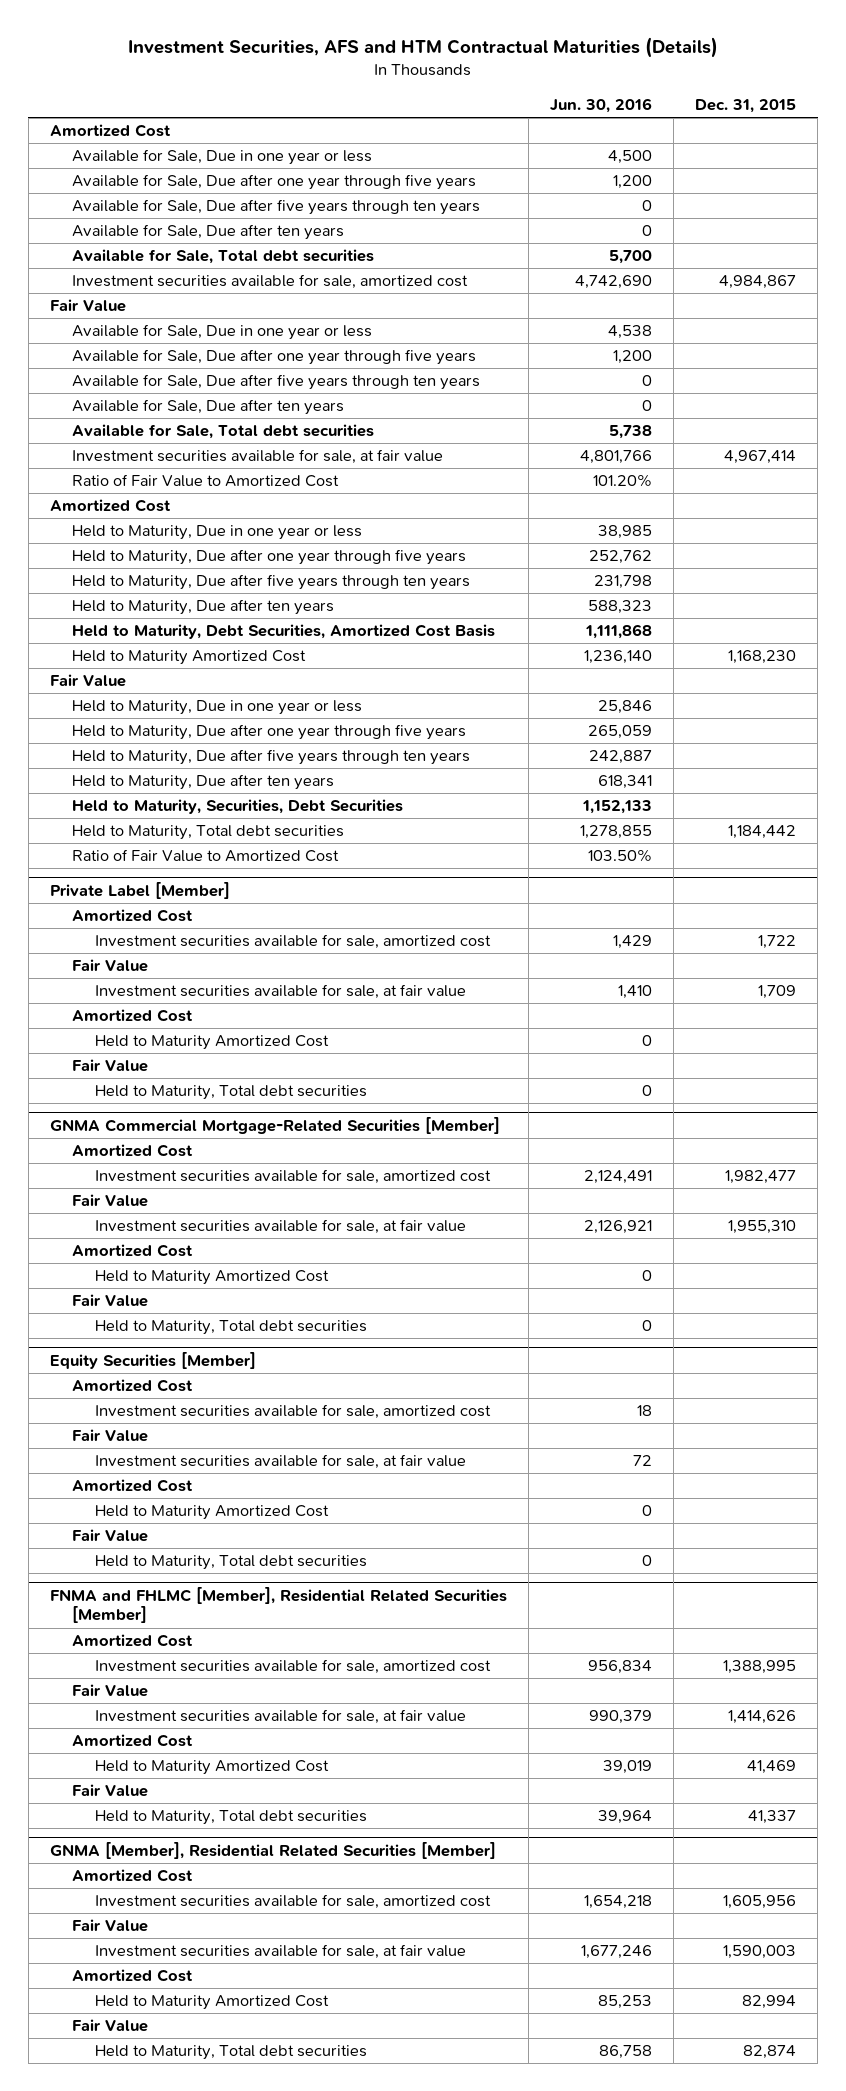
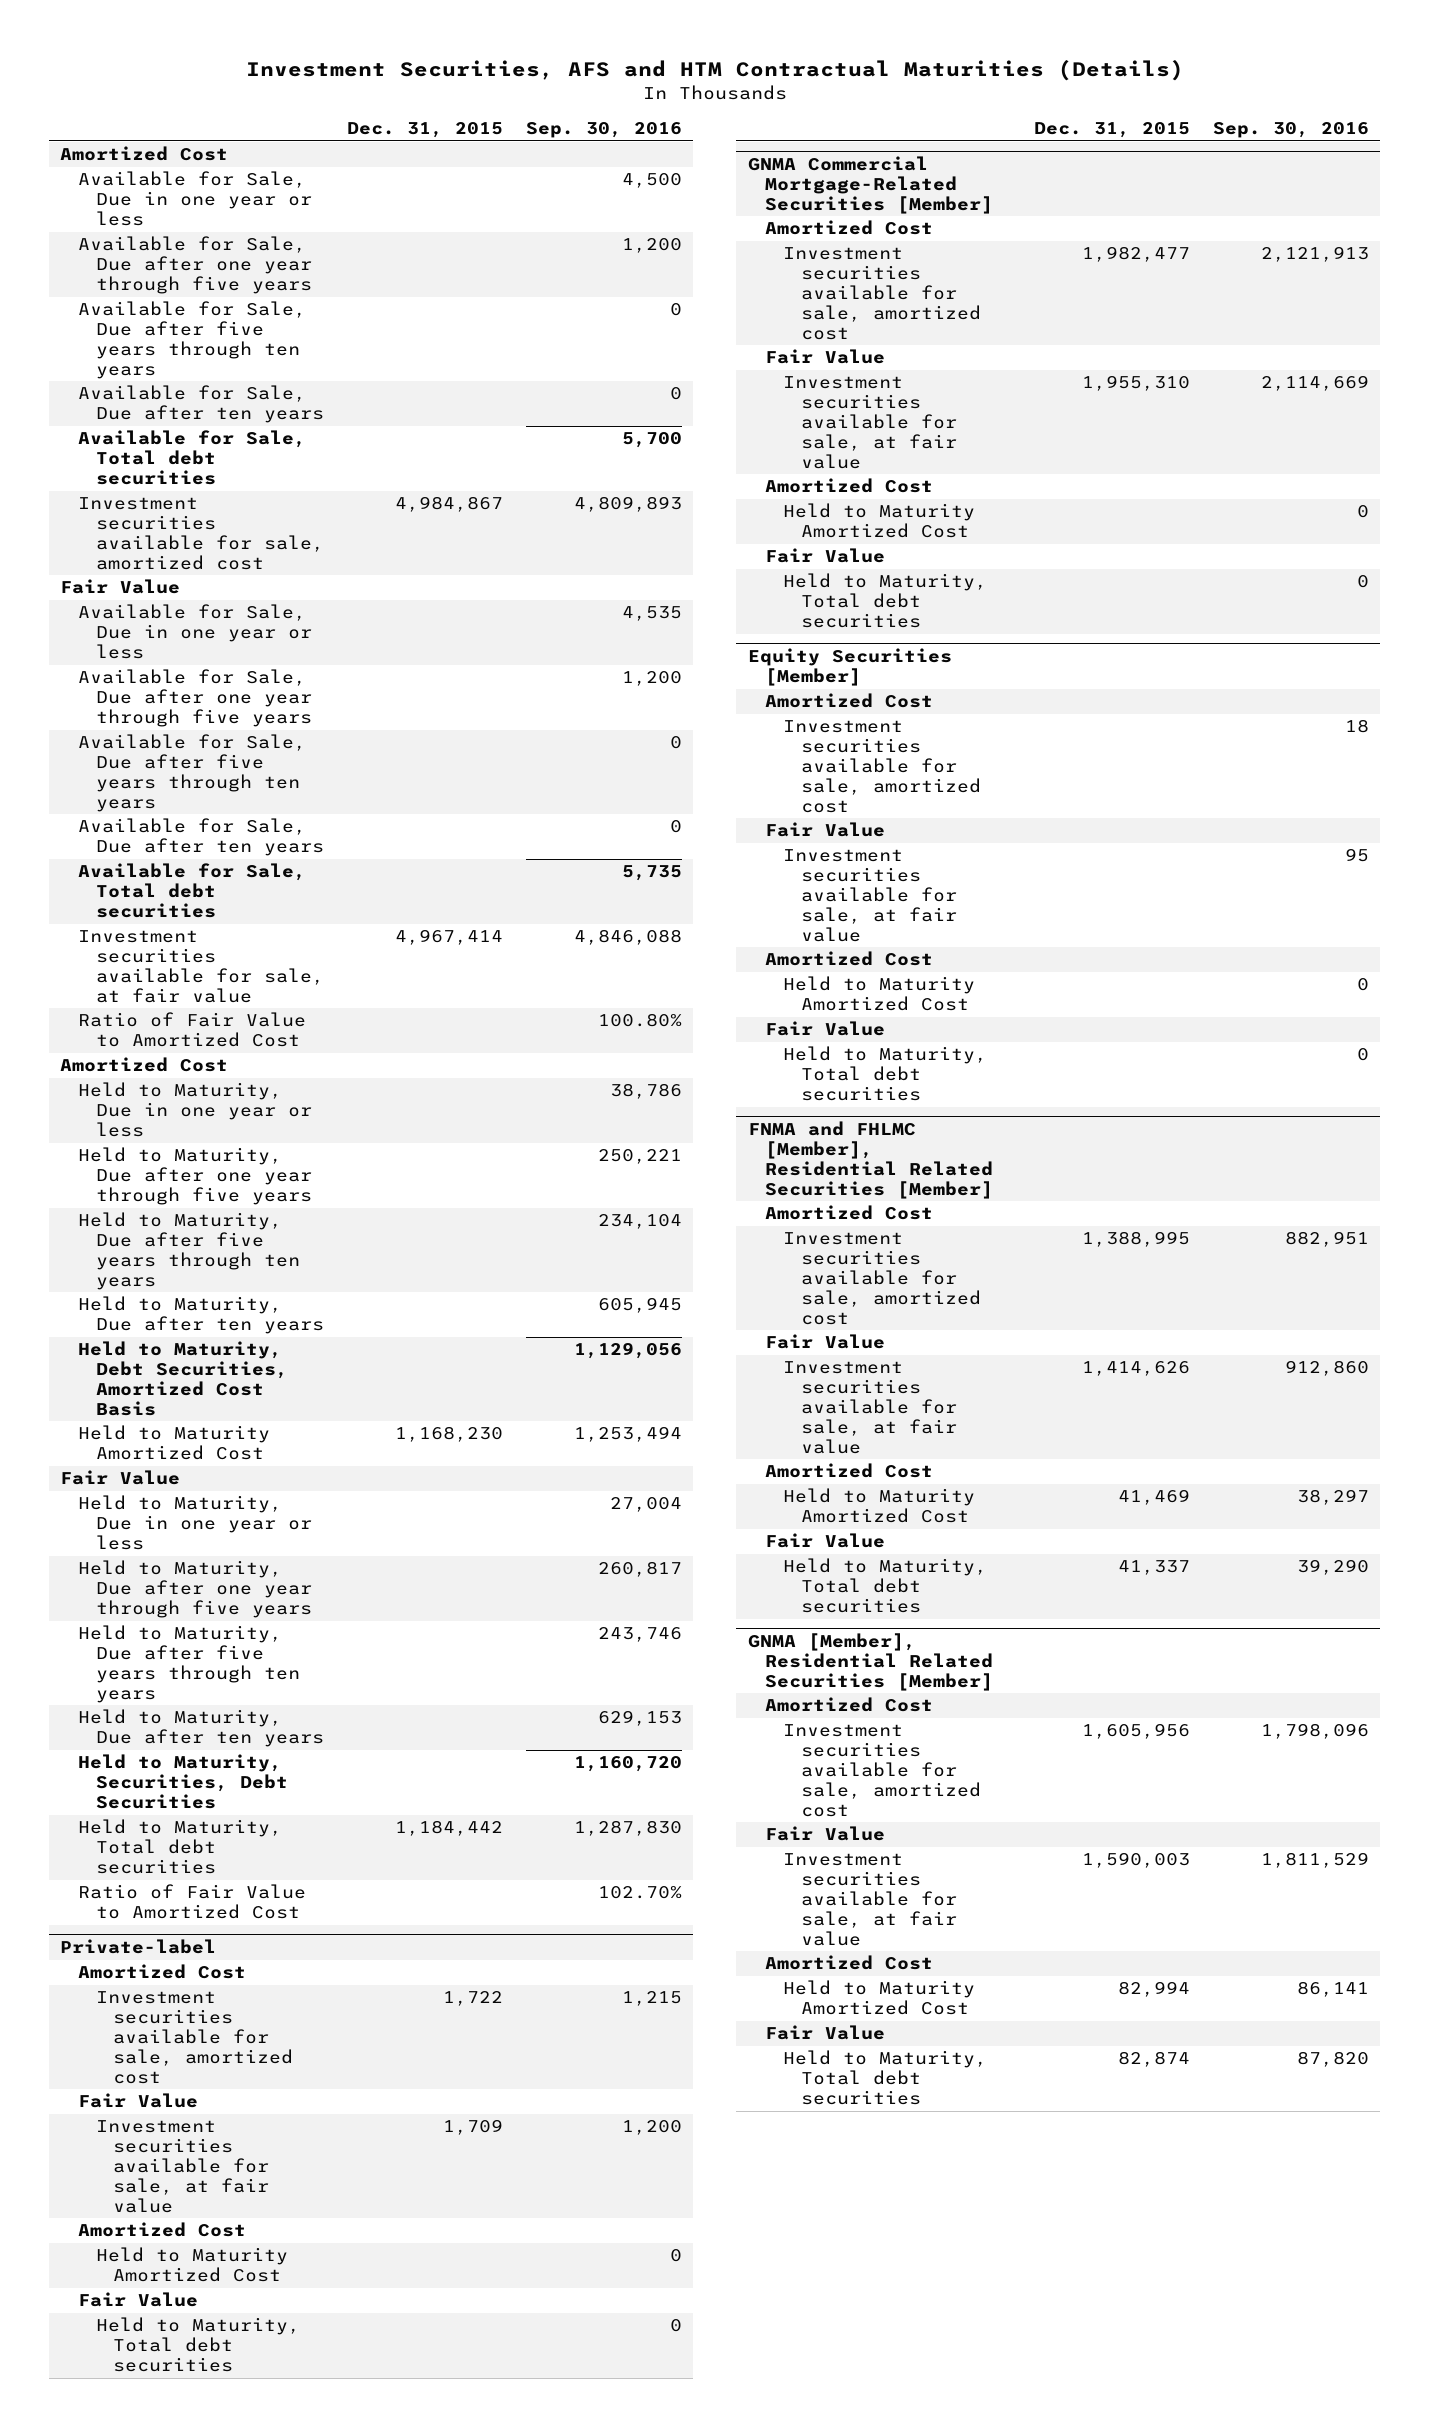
- | Jun. 30, 2016 | Dec. 31, 2015
+ | Dec. 31, 2015 | Sep. 30, 2016
- Private Label [Member]
+ Private-label

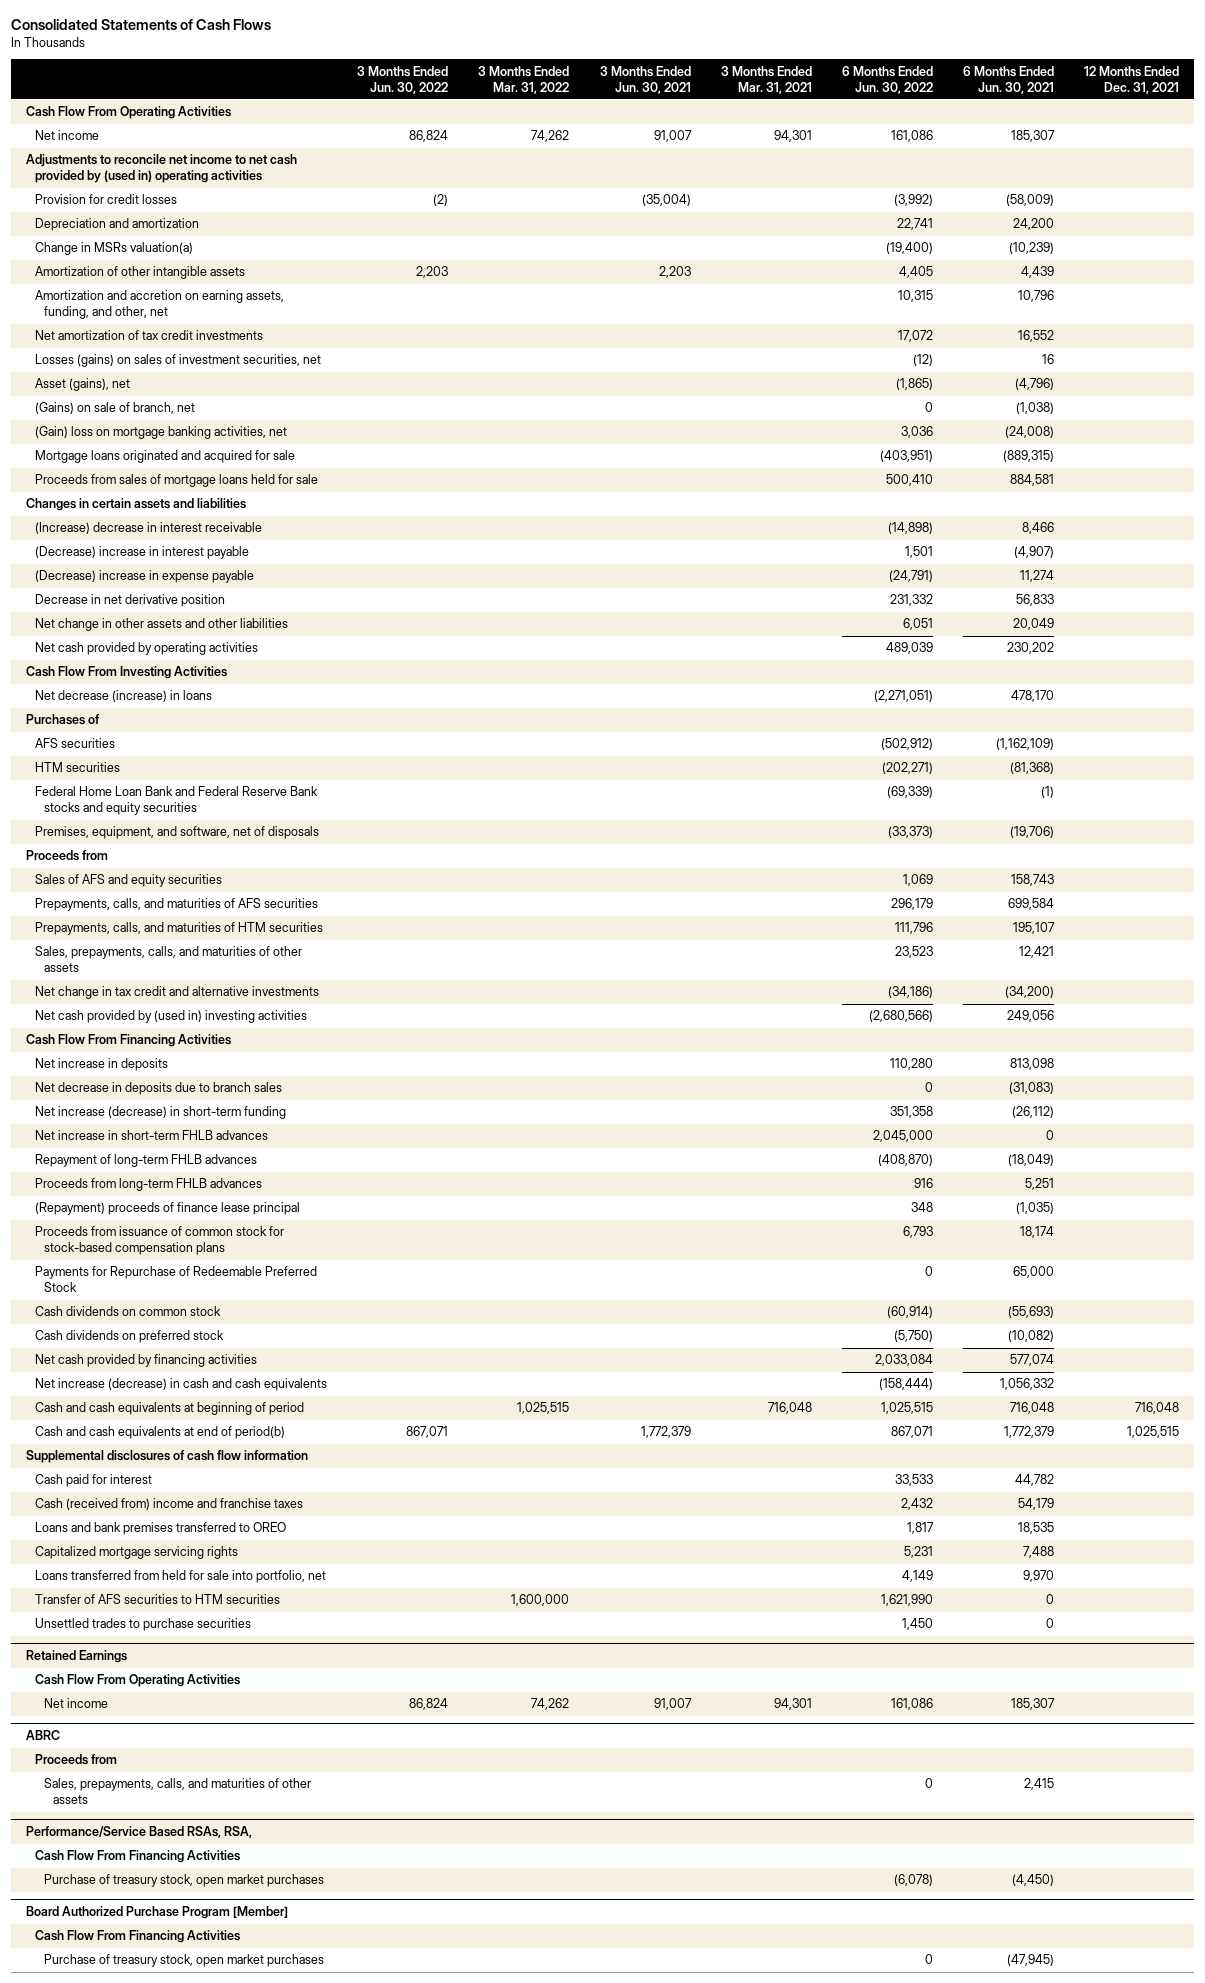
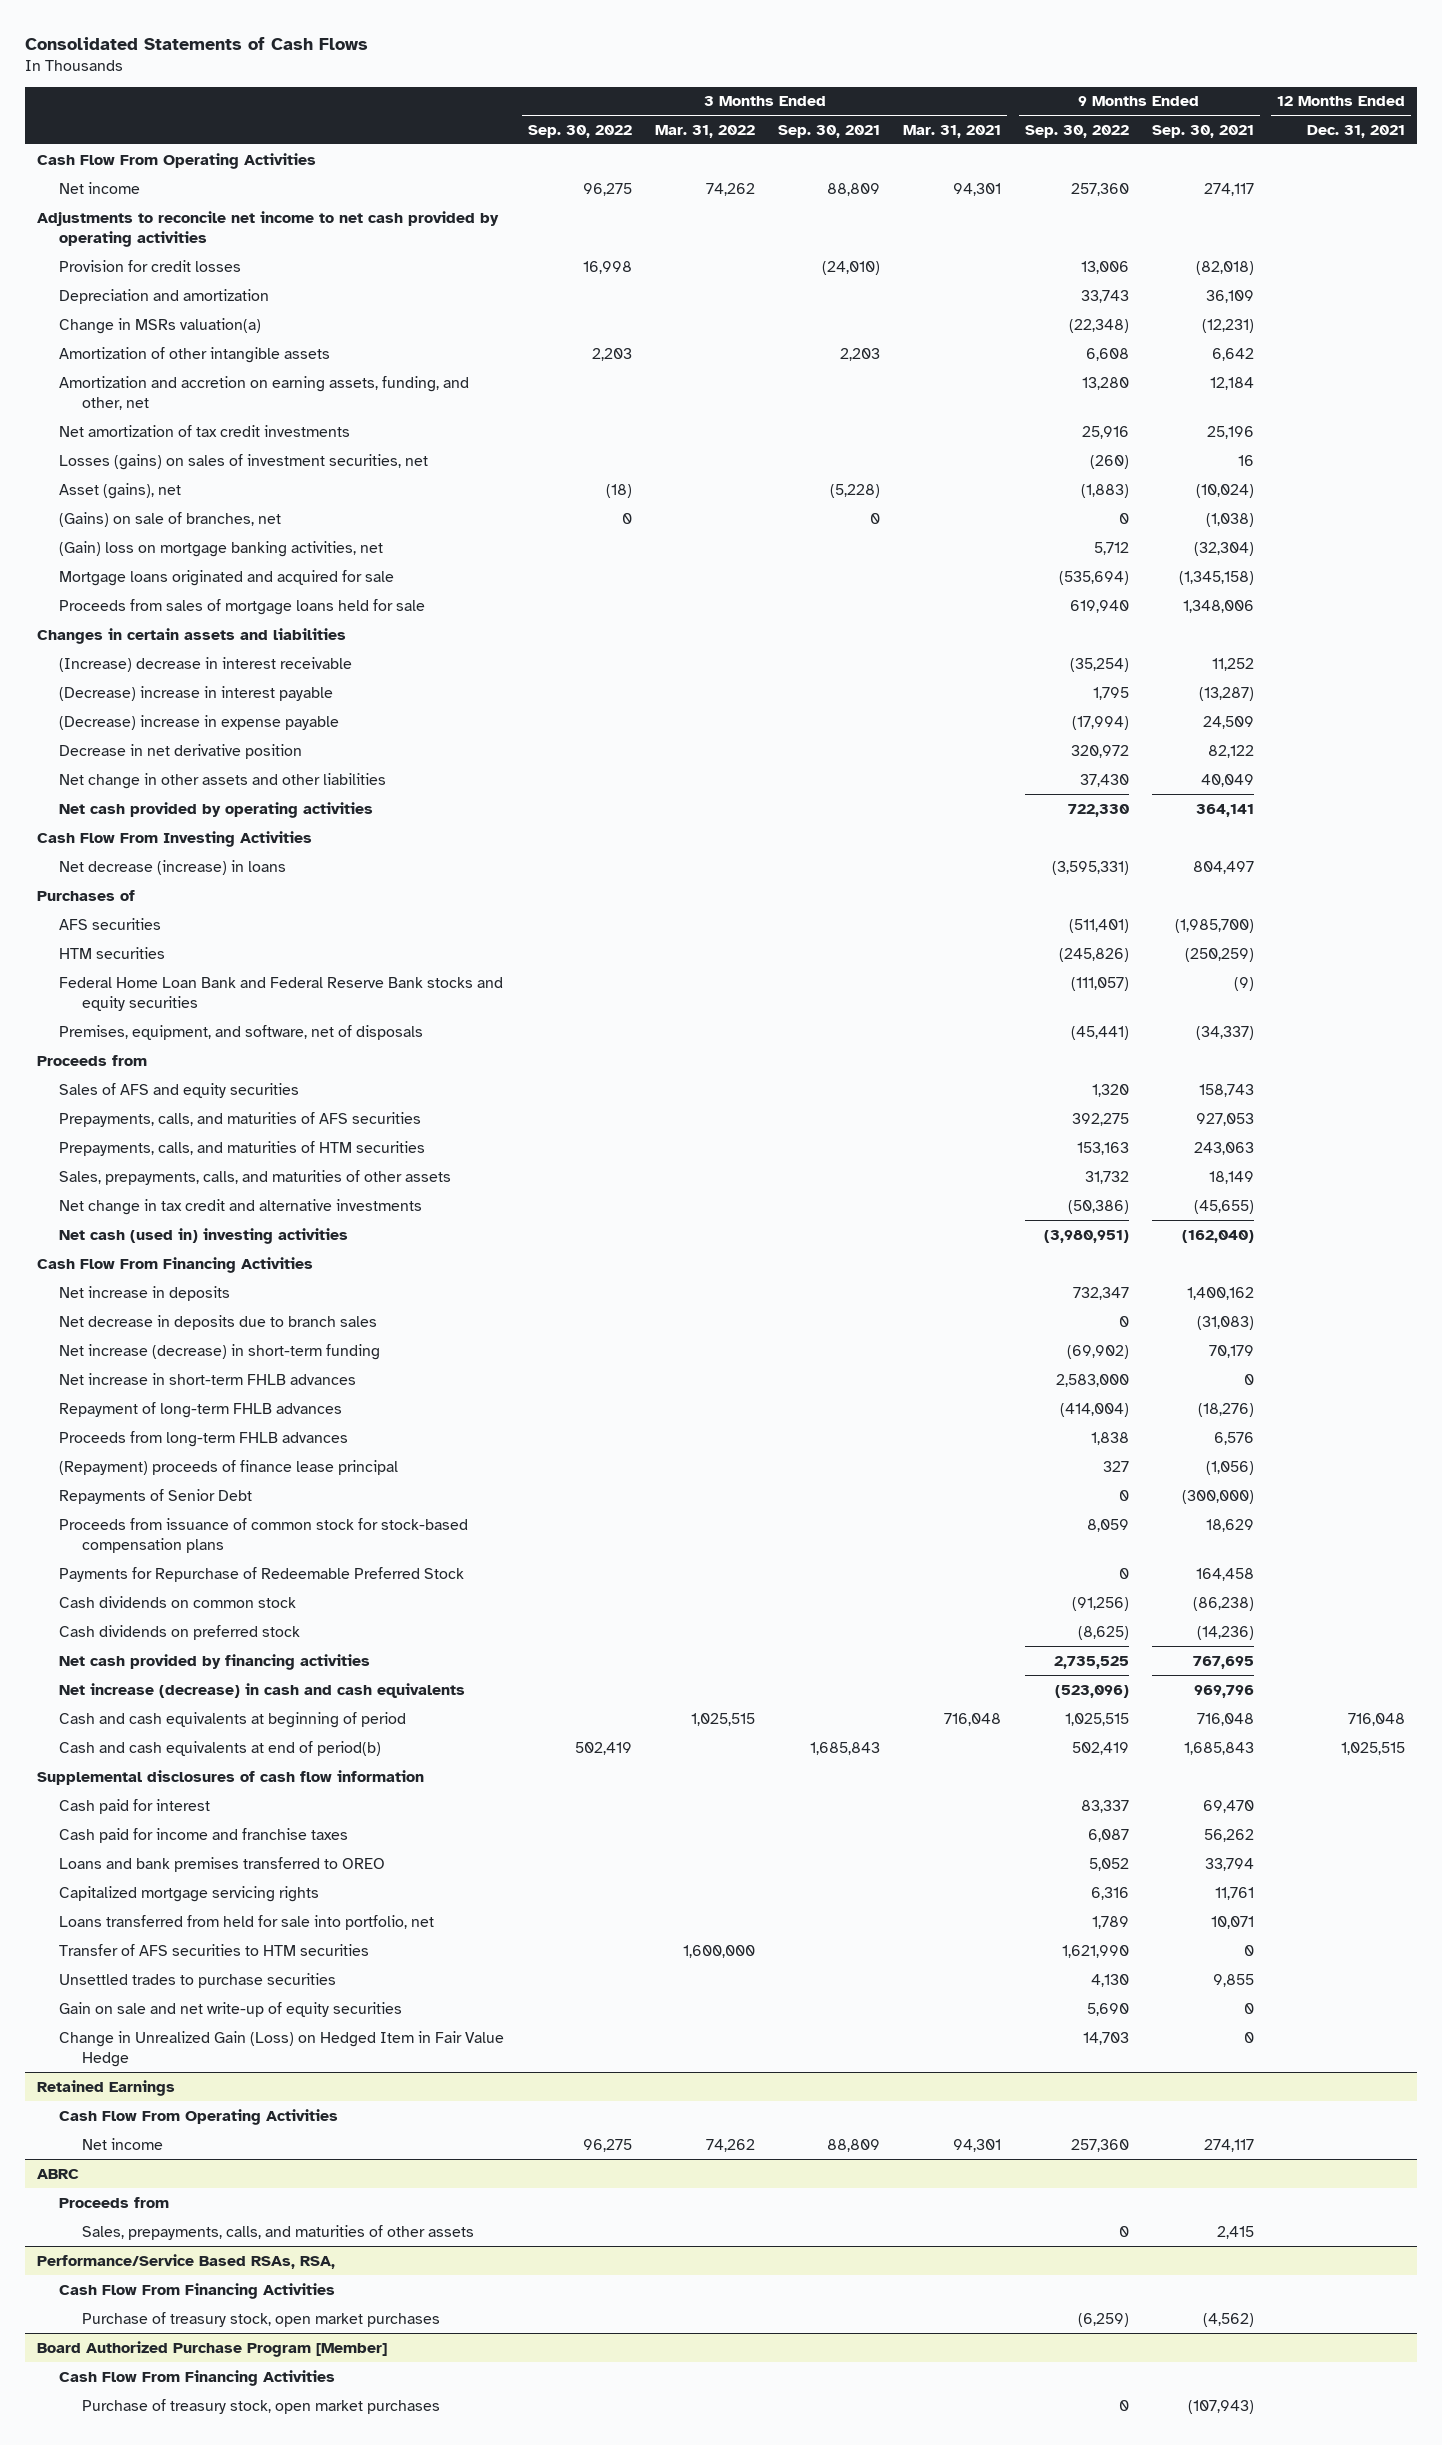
- | 3 Months Ended Jun. 30, 2022 | 3 Months Ended Mar. 31, 2022 | 3 Months Ended Jun. 30, 2021 | 3 Months Ended Mar. 31, 2021 | 6 Months Ended Jun. 30, 2022 | 6 Months Ended Jun. 30, 2021 | 12 Months Ended Dec. 31, 2021
+ | 3 Months Ended Sep. 30, 2022 | 3 Months Ended Mar. 31, 2022 | 3 Months Ended Sep. 30, 2021 | 3 Months Ended Mar. 31, 2021 | 9 Months Ended Sep. 30, 2022 | 9 Months Ended Sep. 30, 2021 | 12 Months Ended Dec. 31, 2021
- Adjustments to reconcile net income to net cash provided by (used in) operating activities
+ Adjustments to reconcile net income to net cash provided by operating activities
- (Gains) on sale of branch, net | | | | | 0 | (1,038) |
+ (Gains) on sale of branches, net | 0 | | 0 | | 0 | (1,038) |
- Net cash provided by (used in) investing activities | | | | | (2,680,566) | 249,056 |
+ Net cash (used in) investing activities | | | | | (3,980,951) | (162,040) |
+ Repayments of Senior Debt | | | | | 0 | (300,000) |
- Cash (received from) income and franchise taxes | | | | | 2,432 | 54,179 |
+ Cash paid for income and franchise taxes | | | | | 6,087 | 56,262 |
+ Gain on sale and net write-up of equity securities | | | | | 5,690 | 0 |
+ Change in Unrealized Gain (Loss) on Hedged Item in Fair Value Hedge | | | | | 14,703 | 0 |

